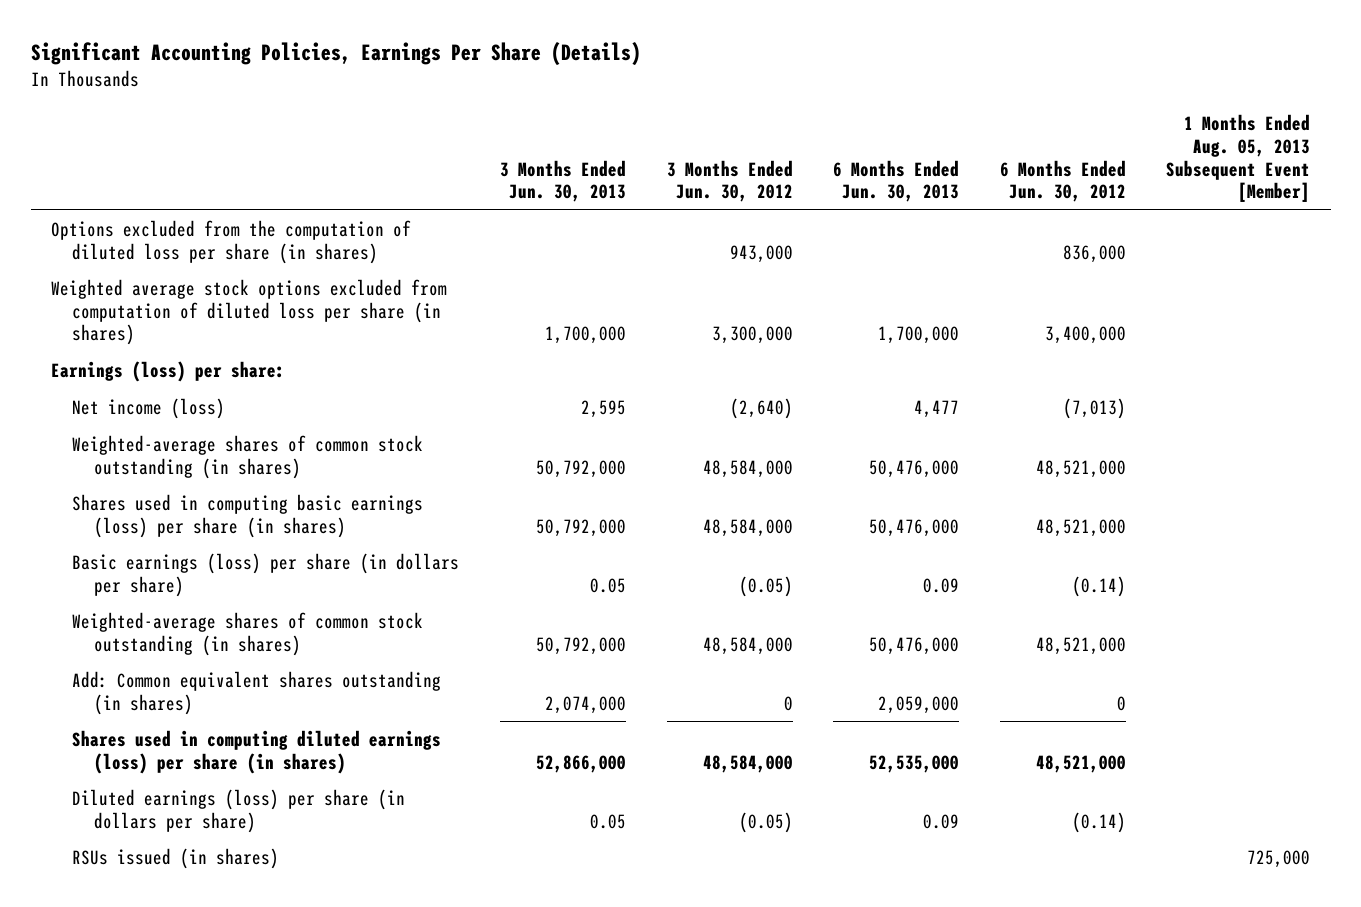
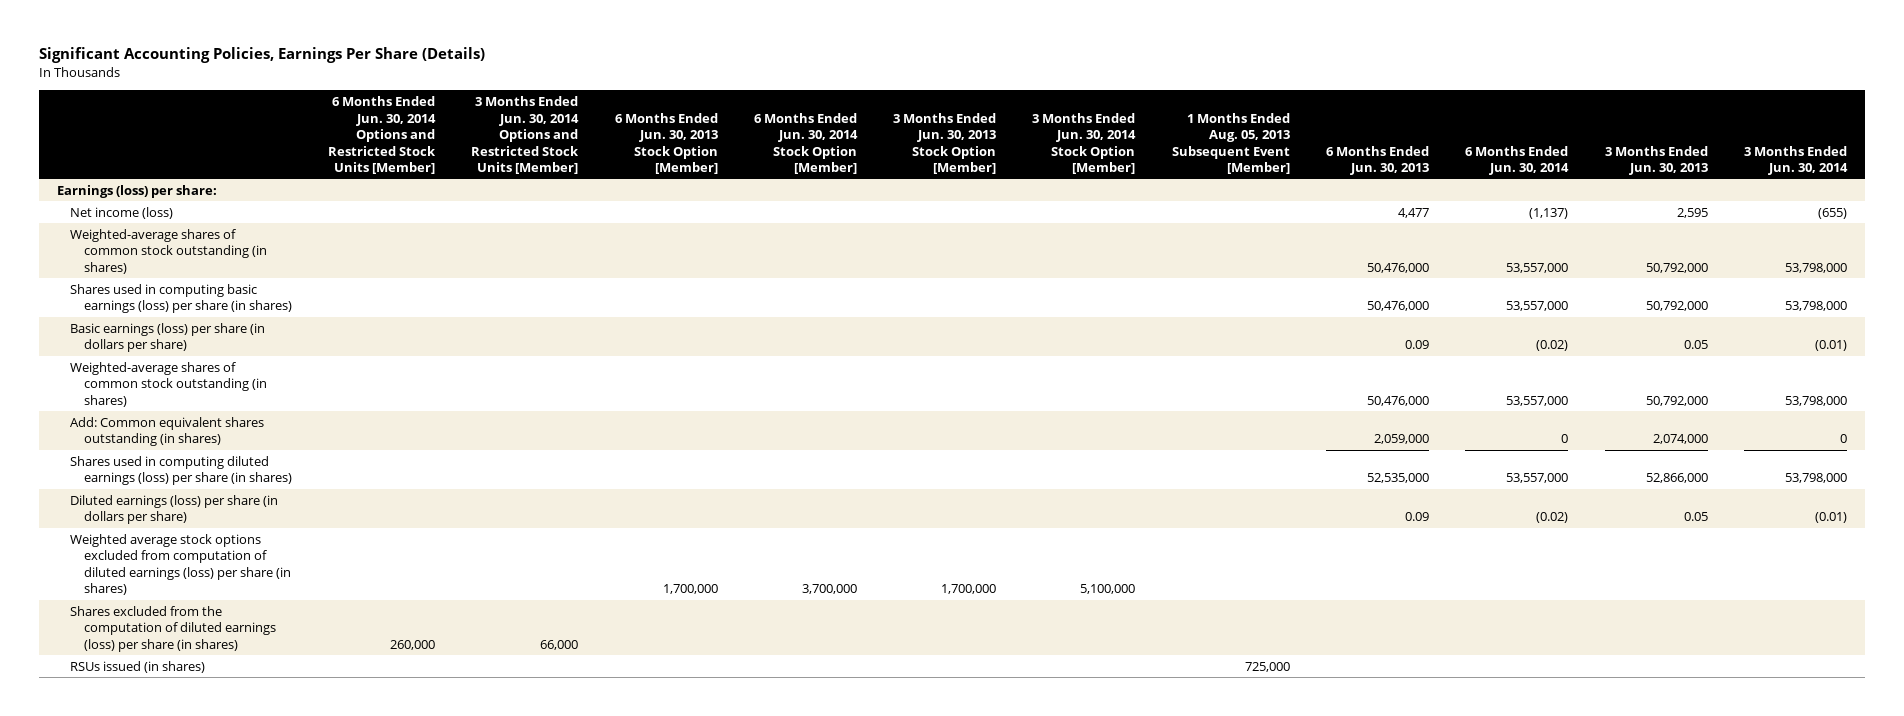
- | 3 Months Ended Jun. 30, 2013 | 3 Months Ended Jun. 30, 2012 | 6 Months Ended Jun. 30, 2013 | 6 Months Ended Jun. 30, 2012 | 1 Months Ended Aug. 05, 2013 Subsequent Event [Member]
+ | 6 Months Ended Jun. 30, 2014 Options and Restricted Stock Units [Member] | 3 Months Ended Jun. 30, 2014 Options and Restricted Stock Units [Member] | 6 Months Ended Jun. 30, 2013 Stock Option [Member] | 6 Months Ended Jun. 30, 2014 Stock Option [Member] | 3 Months Ended Jun. 30, 2013 Stock Option [Member] | 3 Months Ended Jun. 30, 2014 Stock Option [Member] | 1 Months Ended Aug. 05, 2013 Subsequent Event [Member] | 6 Months Ended Jun. 30, 2013 | 6 Months Ended Jun. 30, 2014 | 3 Months Ended Jun. 30, 2013 | 3 Months Ended Jun. 30, 2014
- Options excluded from the computation of diluted loss per share (in shares) | | 943,000 | | 836,000 |
- Weighted average stock options excluded from computation of diluted loss per share (in shares) | 1,700,000 | 3,300,000 | 1,700,000 | 3,400,000 |
+ Weighted average stock options excluded from computation of diluted earnings (loss) per share (in shares) | | | 1,700,000 | 3,700,000 | 1,700,000 | 5,100,000 | | | | |
+ Shares excluded from the computation of diluted earnings (loss) per share (in shares) | 260,000 | 66,000 | | | | | | | | |

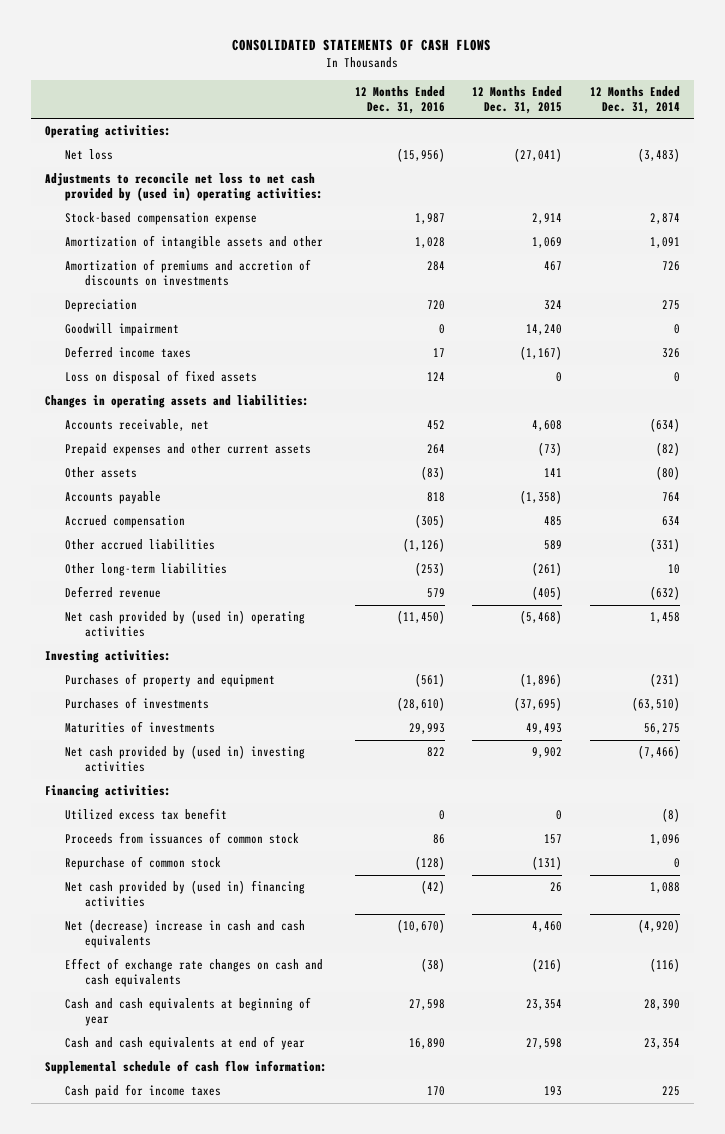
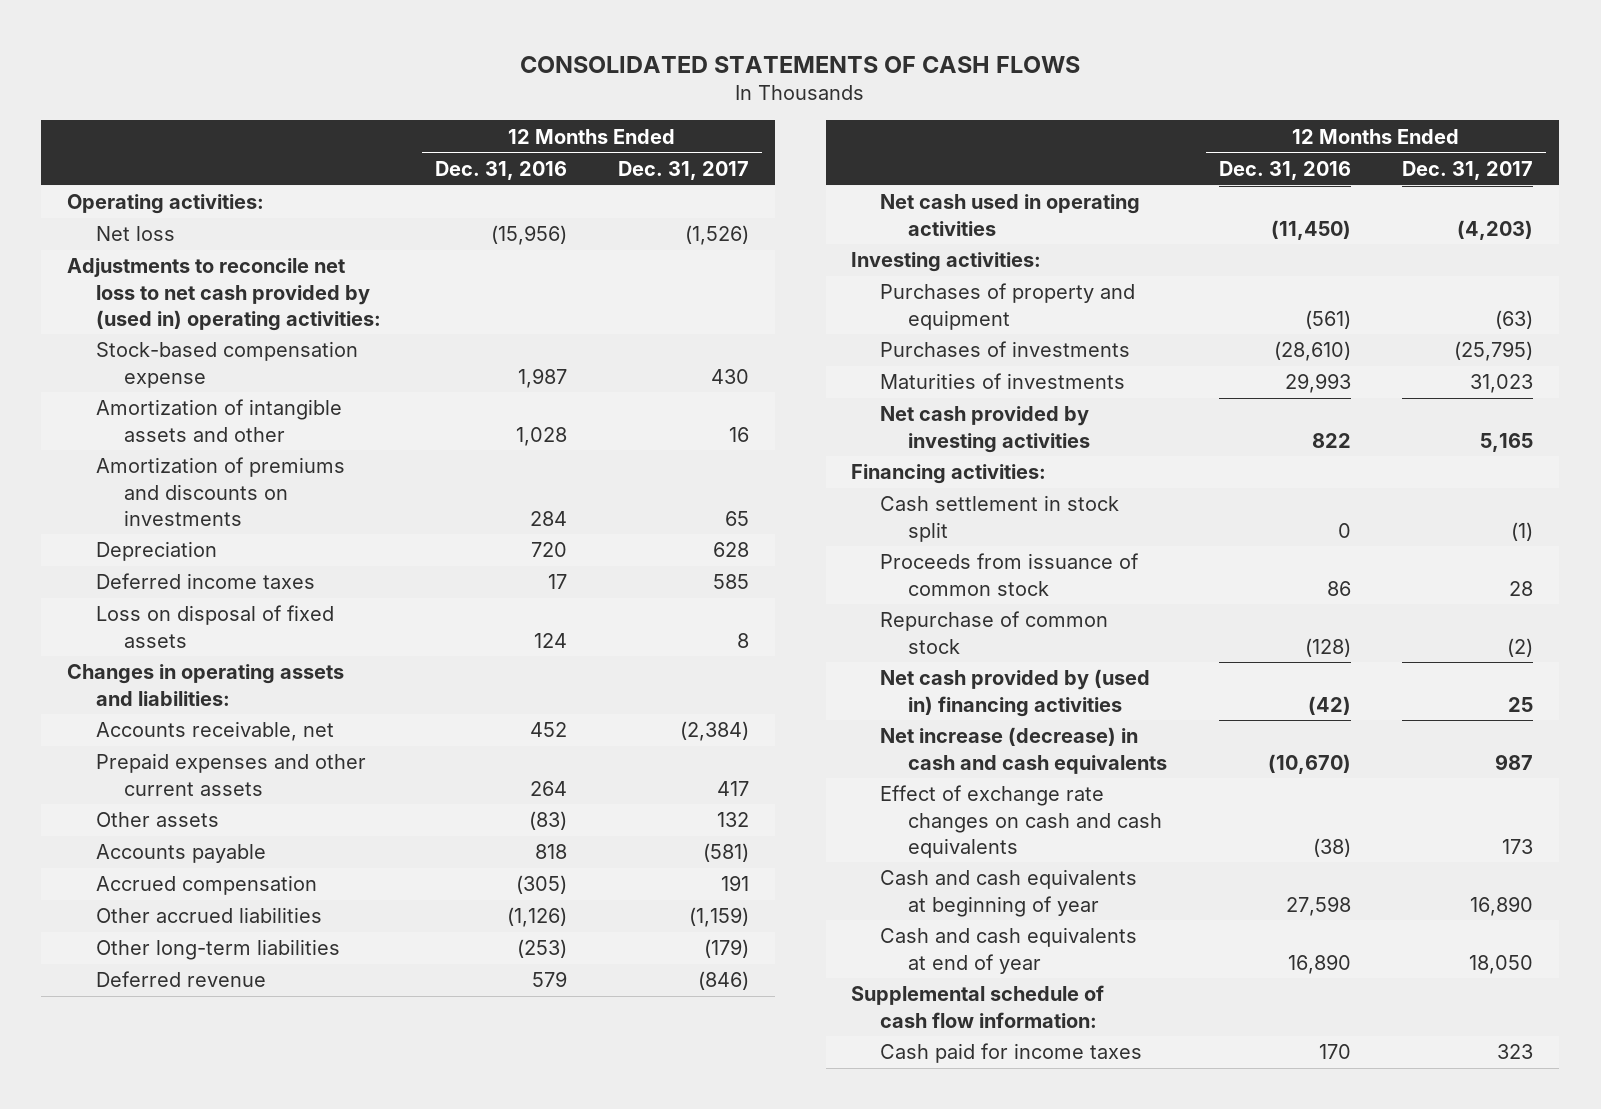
- | 12 Months Ended Dec. 31, 2016 | 12 Months Ended Dec. 31, 2015 | 12 Months Ended Dec. 31, 2014
+ | 12 Months Ended Dec. 31, 2016 | 12 Months Ended Dec. 31, 2017
- Amortization of premiums and accretion of discounts on investments | 284 | 467 | 726
+ Amortization of premiums and discounts on investments | 284 | 65
- Goodwill impairment | 0 | 14,240 | 0
- Net cash provided by (used in) operating activities | (11,450) | (5,468) | 1,458
+ Net cash used in operating activities | (11,450) | (4,203)
- Net cash provided by (used in) investing activities | 822 | 9,902 | (7,466)
+ Net cash provided by investing activities | 822 | 5,165
- Utilized excess tax benefit | 0 | 0 | (8)
- Proceeds from issuances of common stock | 86 | 157 | 1,096
+ Cash settlement in stock split | 0 | (1)
+ Proceeds from issuance of common stock | 86 | 28
- Net (decrease) increase in cash and cash equivalents | (10,670) | 4,460 | (4,920)
+ Net increase (decrease) in cash and cash equivalents | (10,670) | 987

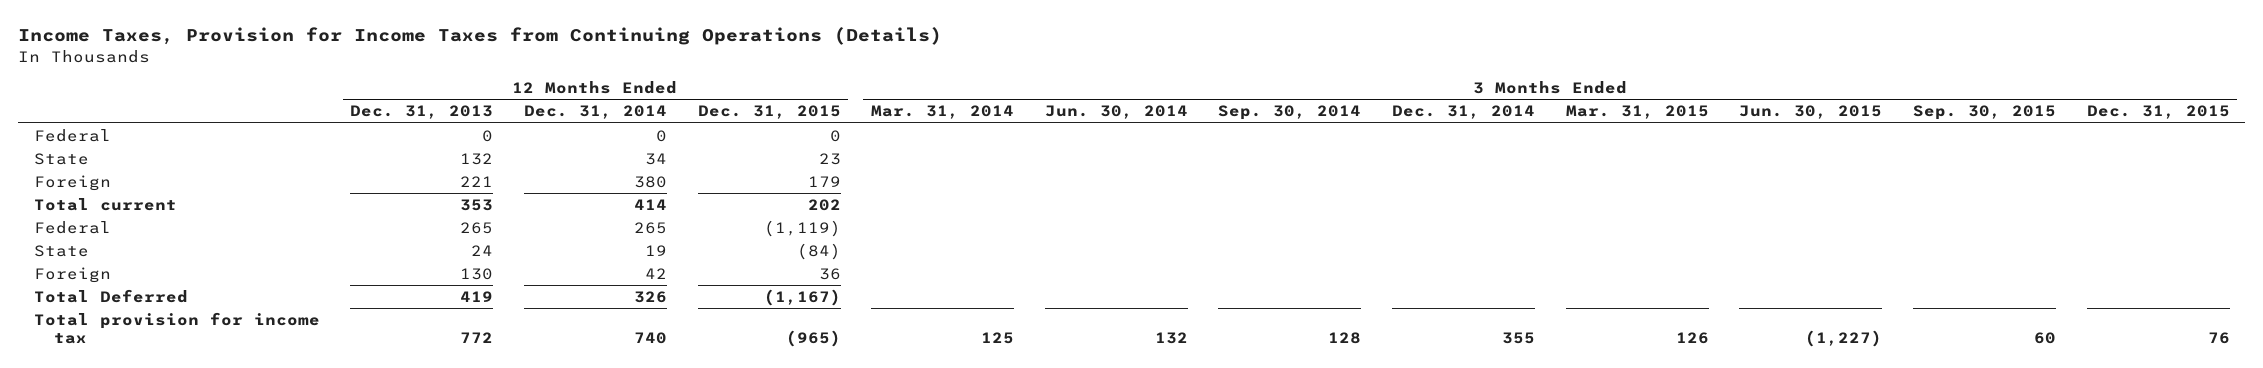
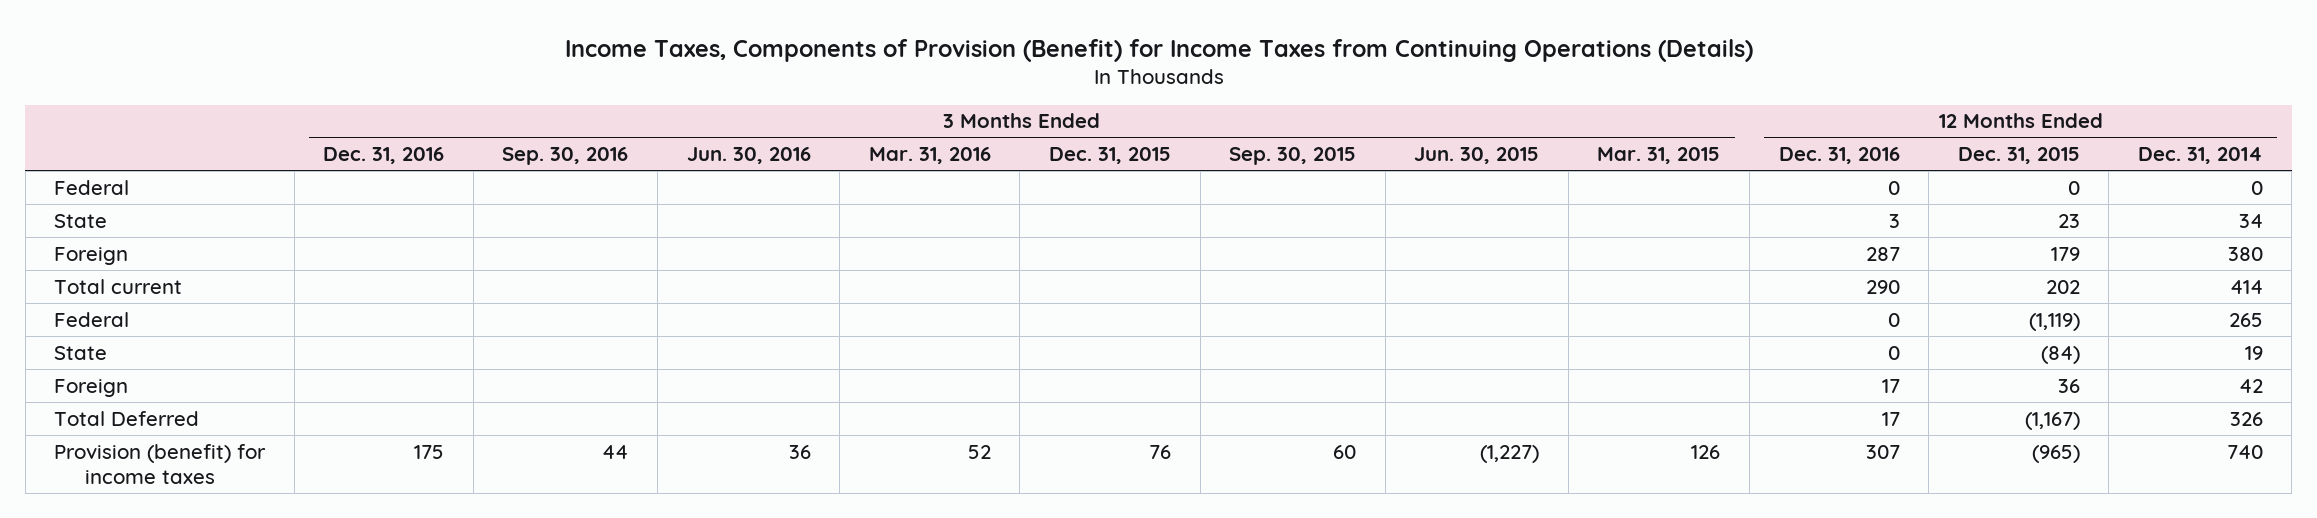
- Income Taxes, Provision for Income Taxes from Continuing Operations (Details)
+ Income Taxes, Components of Provision (Benefit) for Income Taxes from Continuing Operations (Details)
- | 12 Months Ended Dec. 31, 2013 | 12 Months Ended Dec. 31, 2014 | 12 Months Ended Dec. 31, 2015 | 3 Months Ended Mar. 31, 2014 | 3 Months Ended Jun. 30, 2014 | 3 Months Ended Sep. 30, 2014 | 3 Months Ended Dec. 31, 2014 | 3 Months Ended Mar. 31, 2015 | 3 Months Ended Jun. 30, 2015 | 3 Months Ended Sep. 30, 2015 | 3 Months Ended Dec. 31, 2015
+ | 3 Months Ended Dec. 31, 2016 | 3 Months Ended Sep. 30, 2016 | 3 Months Ended Jun. 30, 2016 | 3 Months Ended Mar. 31, 2016 | 3 Months Ended Dec. 31, 2015 | 3 Months Ended Sep. 30, 2015 | 3 Months Ended Jun. 30, 2015 | 3 Months Ended Mar. 31, 2015 | 12 Months Ended Dec. 31, 2016 | 12 Months Ended Dec. 31, 2015 | 12 Months Ended Dec. 31, 2014
- Total provision for income tax | 772 | 740 | (965) | 125 | 132 | 128 | 355 | 126 | (1,227) | 60 | 76
+ Provision (benefit) for income taxes | 175 | 44 | 36 | 52 | 76 | 60 | (1,227) | 126 | 307 | (965) | 740

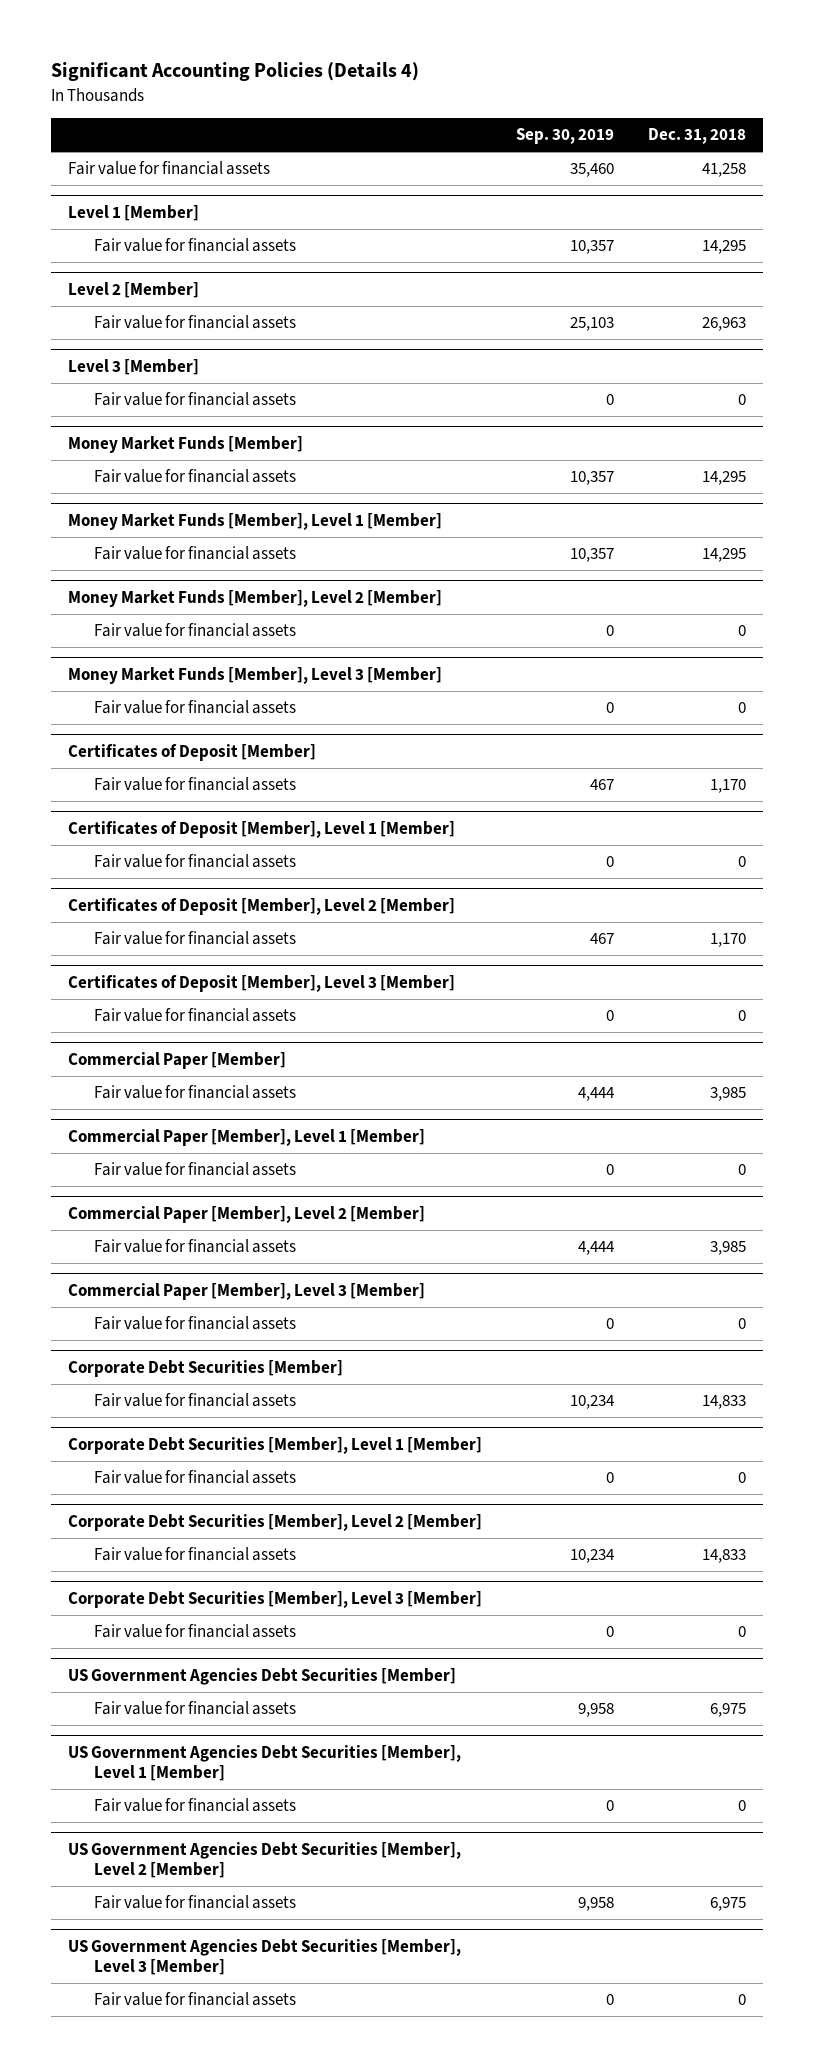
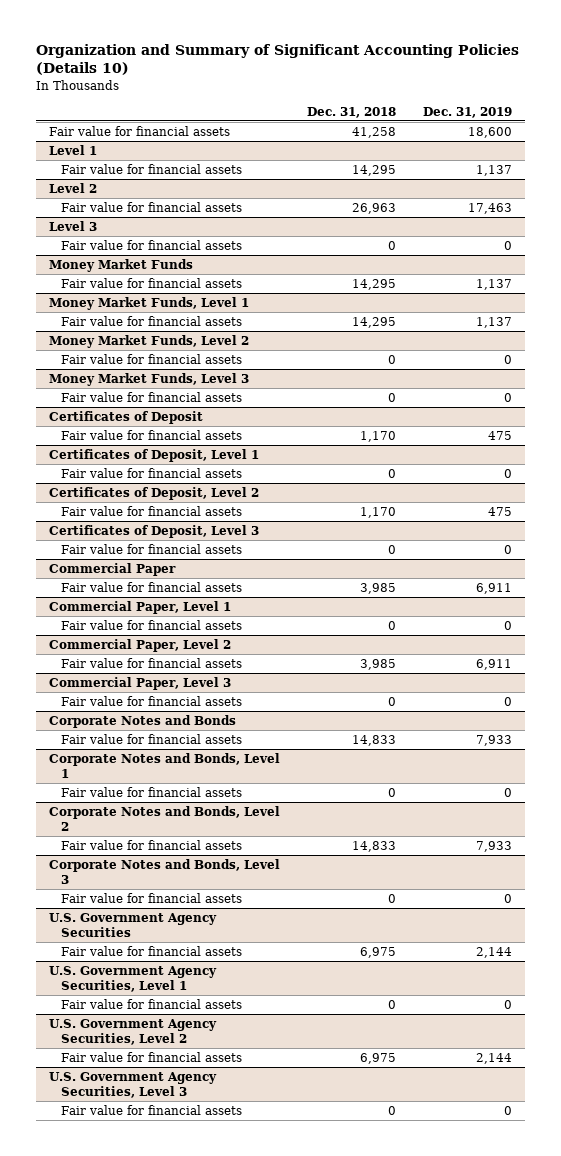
- Significant Accounting Policies (Details 4)
+ Organization and Summary of Significant Accounting Policies (Details 10)
- | Sep. 30, 2019 | Dec. 31, 2018
+ | Dec. 31, 2018 | Dec. 31, 2019
- Level 1 [Member]
+ Level 1
- Level 2 [Member]
+ Level 2
- Level 3 [Member]
+ Level 3
- Money Market Funds [Member]
+ Money Market Funds
- Money Market Funds [Member], Level 1 [Member]
+ Money Market Funds, Level 1
- Money Market Funds [Member], Level 2 [Member]
+ Money Market Funds, Level 2
- Money Market Funds [Member], Level 3 [Member]
+ Money Market Funds, Level 3
- Certificates of Deposit [Member]
+ Certificates of Deposit
- Certificates of Deposit [Member], Level 1 [Member]
+ Certificates of Deposit, Level 1
- Certificates of Deposit [Member], Level 2 [Member]
+ Certificates of Deposit, Level 2
- Certificates of Deposit [Member], Level 3 [Member]
+ Certificates of Deposit, Level 3
- Commercial Paper [Member]
+ Commercial Paper
- Commercial Paper [Member], Level 1 [Member]
+ Commercial Paper, Level 1
- Commercial Paper [Member], Level 2 [Member]
+ Commercial Paper, Level 2
- Commercial Paper [Member], Level 3 [Member]
+ Commercial Paper, Level 3
- Corporate Debt Securities [Member]
+ Corporate Notes and Bonds
- Corporate Debt Securities [Member], Level 1 [Member]
+ Corporate Notes and Bonds, Level 1
- Corporate Debt Securities [Member], Level 2 [Member]
+ Corporate Notes and Bonds, Level 2
- Corporate Debt Securities [Member], Level 3 [Member]
+ Corporate Notes and Bonds, Level 3
- US Government Agencies Debt Securities [Member]
+ U.S. Government Agency Securities
- US Government Agencies Debt Securities [Member], Level 1 [Member]
+ U.S. Government Agency Securities, Level 1
- US Government Agencies Debt Securities [Member], Level 2 [Member]
+ U.S. Government Agency Securities, Level 2
- US Government Agencies Debt Securities [Member], Level 3 [Member]
+ U.S. Government Agency Securities, Level 3

